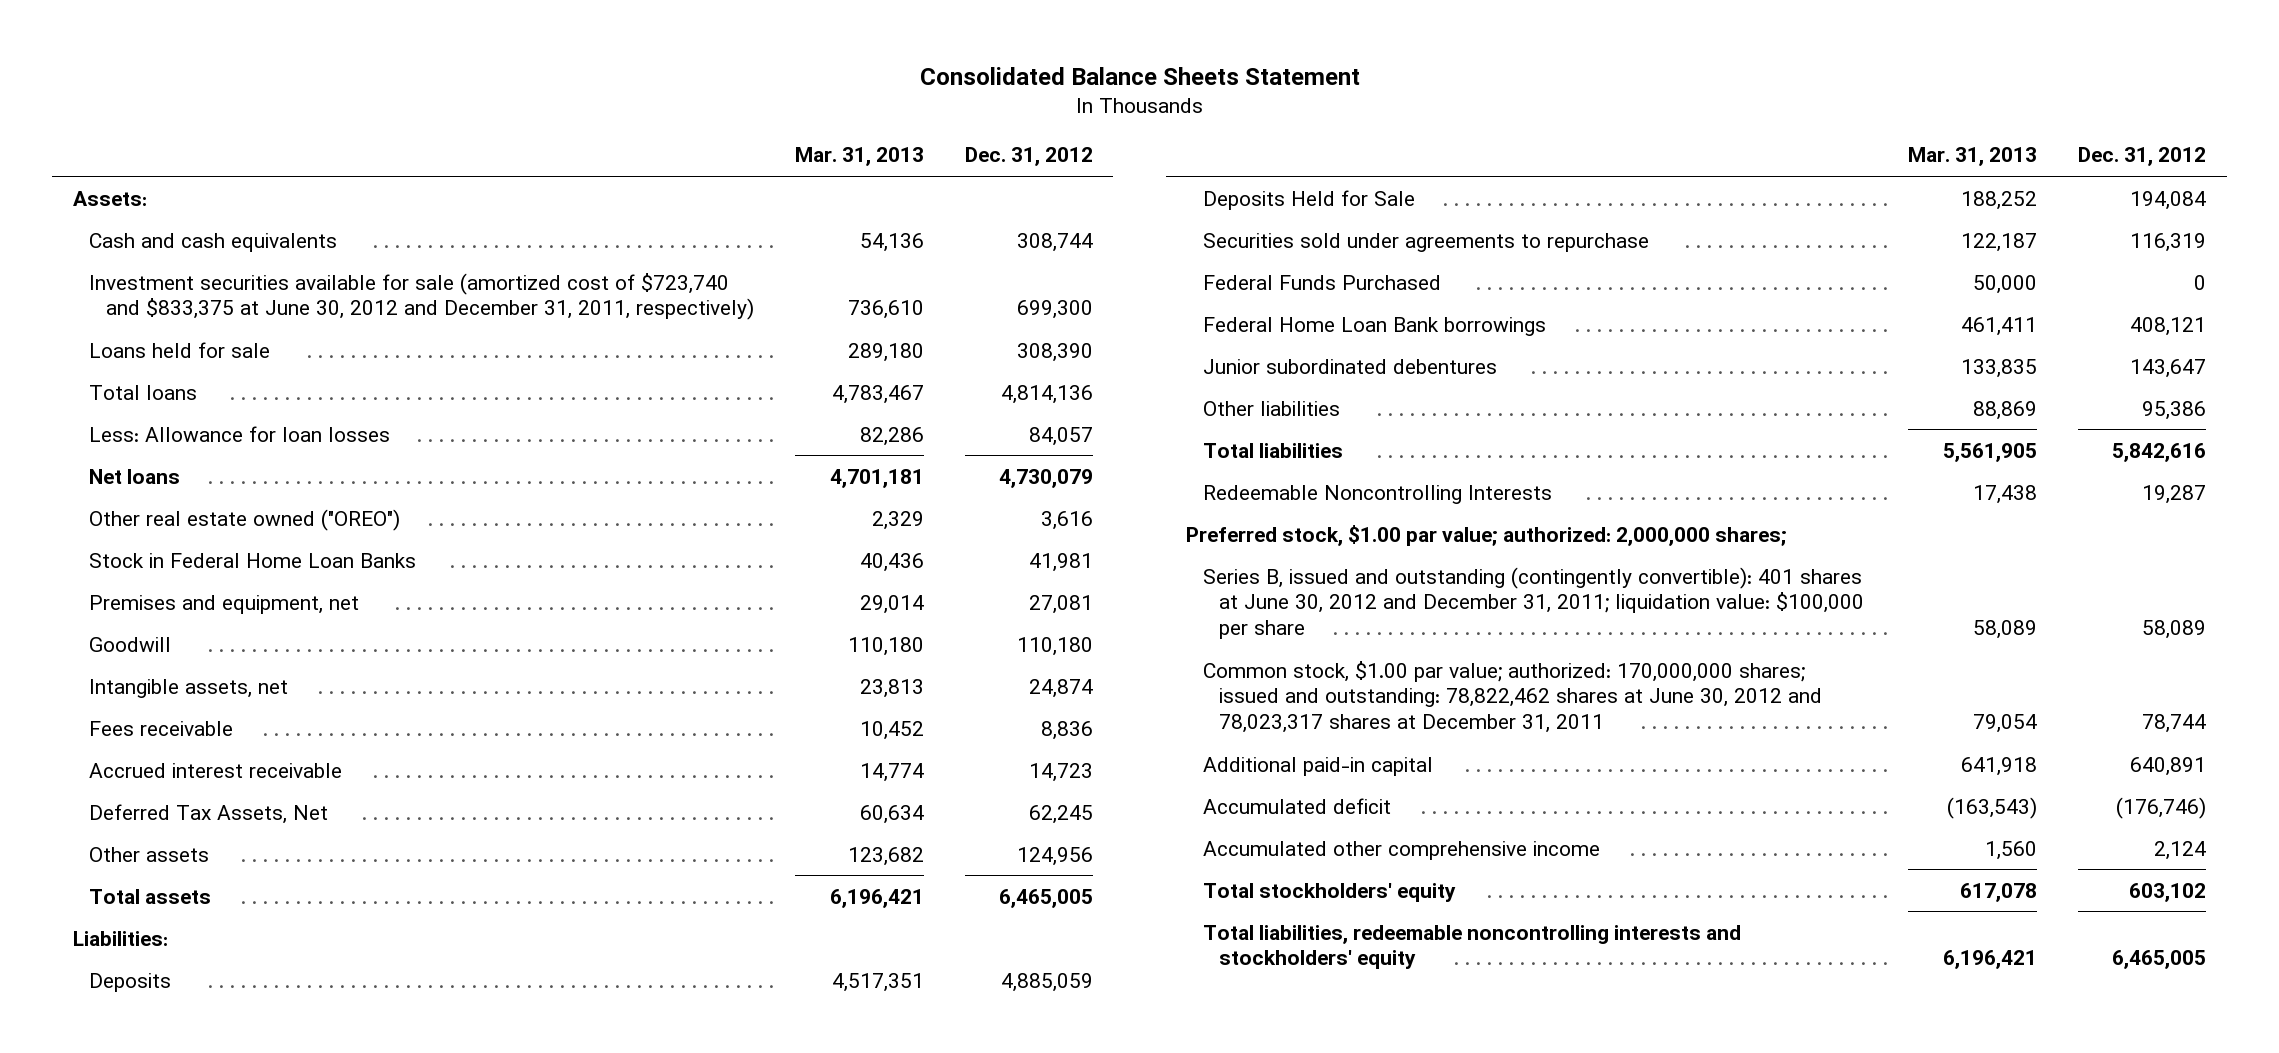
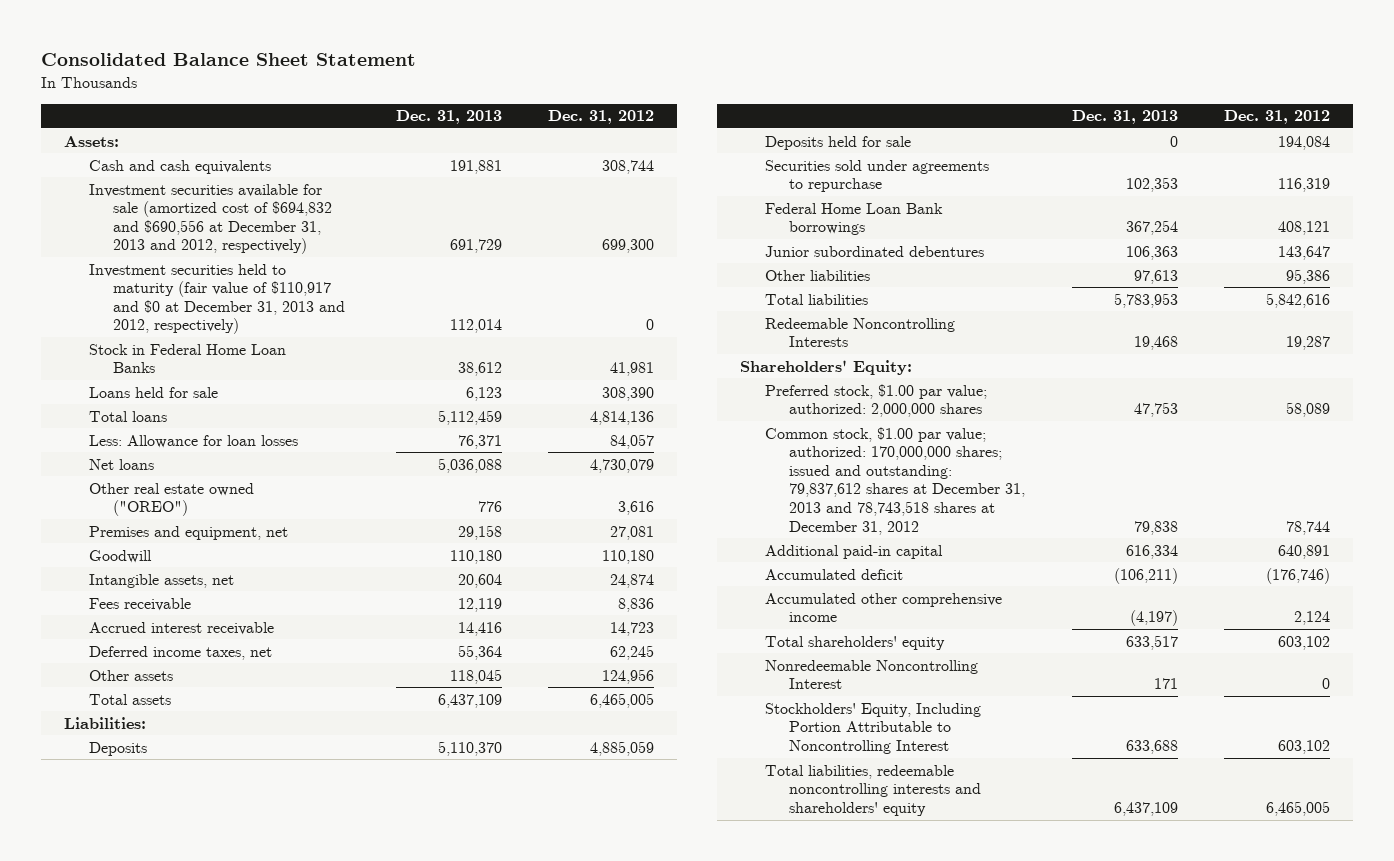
- Consolidated Balance Sheets Statement
+ Consolidated Balance Sheet Statement
- | Mar. 31, 2013 | Dec. 31, 2012
+ | Dec. 31, 2013 | Dec. 31, 2012
- Investment securities available for sale (amortized cost of $723,740 and $833,375 at June 30, 2012 and December 31, 2011, respectively) | 736,610 | 699,300
+ Investment securities available for sale (amortized cost of $694,832 and $690,556 at December 31, 2013 and 2012, respectively) | 691,729 | 699,300
+ Investment securities held to maturity (fair value of $110,917 and $0 at December 31, 2013 and 2012, respectively) | 112,014 | 0
moved up: Stock in Federal Home Loan Banks | 38,612 | 41,981
- Deferred Tax Assets, Net | 60,634 | 62,245
+ Deferred income taxes, net | 55,364 | 62,245
- Deposits Held for Sale | 188,252 | 194,084
+ Deposits held for sale | 0 | 194,084
- Federal Funds Purchased | 50,000 | 0
- Preferred stock, $1.00 par value; authorized: 2,000,000 shares;
- Series B, issued and outstanding (contingently convertible): 401 shares at June 30, 2012 and December 31, 2011; liquidation value: $100,000 per share | 58,089 | 58,089
- Common stock, $1.00 par value; authorized: 170,000,000 shares; issued and outstanding: 78,822,462 shares at June 30, 2012 and 78,023,317 shares at December 31, 2011 | 79,054 | 78,744
+ Shareholders' Equity:
+ Preferred stock, $1.00 par value; authorized: 2,000,000 shares | 47,753 | 58,089
+ Common stock, $1.00 par value; authorized: 170,000,000 shares; issued and outstanding: 79,837,612 shares at December 31, 2013 and 78,743,518 shares at December 31, 2012 | 79,838 | 78,744
- Total stockholders' equity | 617,078 | 603,102
- Total liabilities, redeemable noncontrolling interests and stockholders' equity | 6,196,421 | 6,465,005
+ Total shareholders' equity | 633,517 | 603,102
+ Nonredeemable Noncontrolling Interest | 171 | 0
+ Stockholders' Equity, Including Portion Attributable to Noncontrolling Interest | 633,688 | 603,102
+ Total liabilities, redeemable noncontrolling interests and shareholders' equity | 6,437,109 | 6,465,005

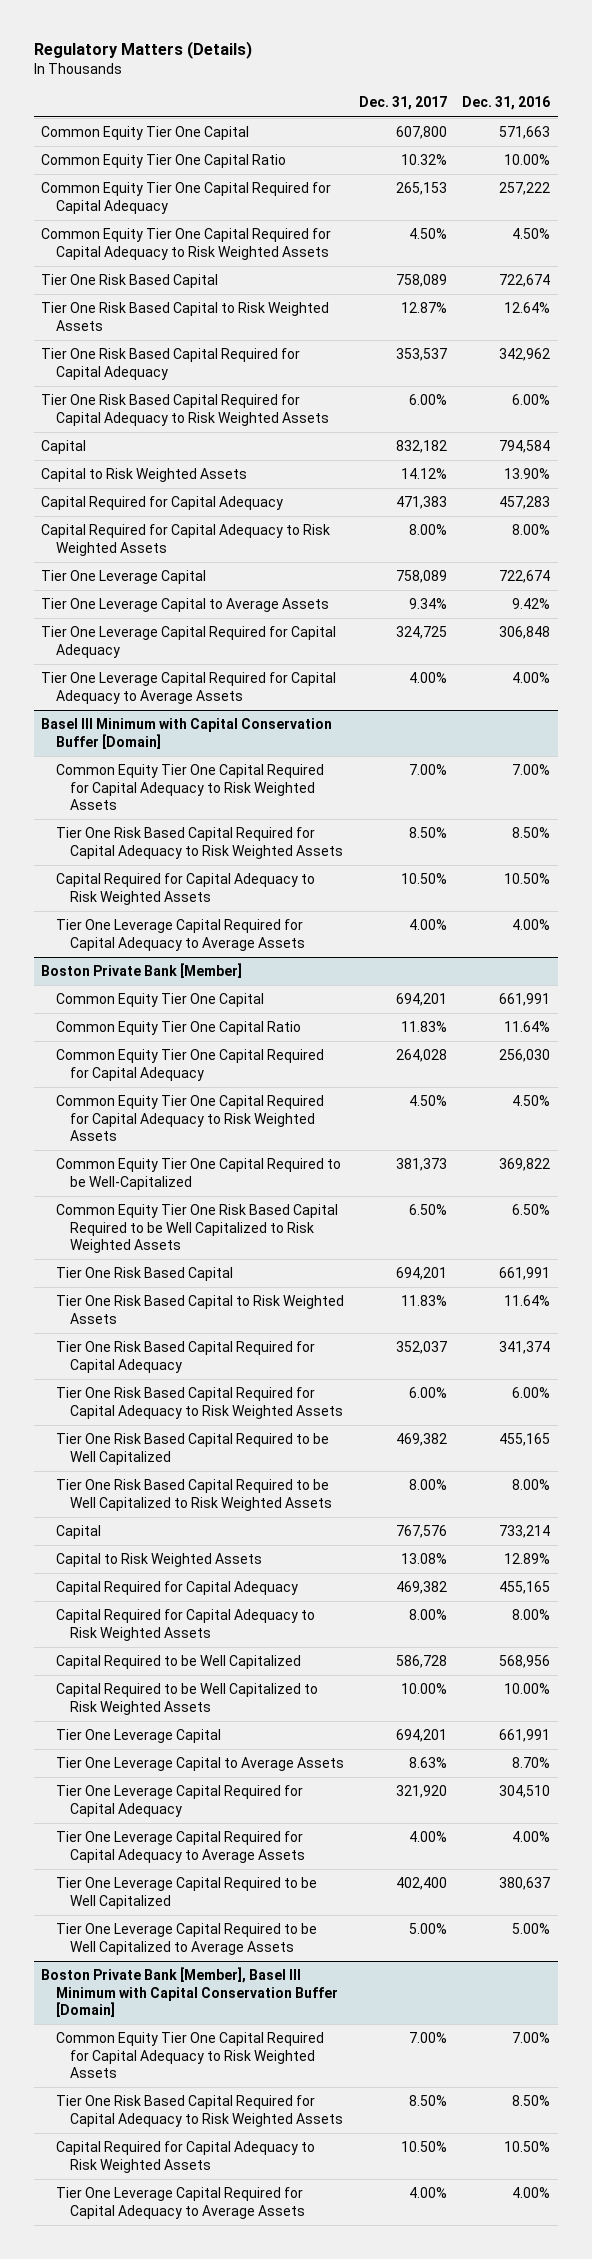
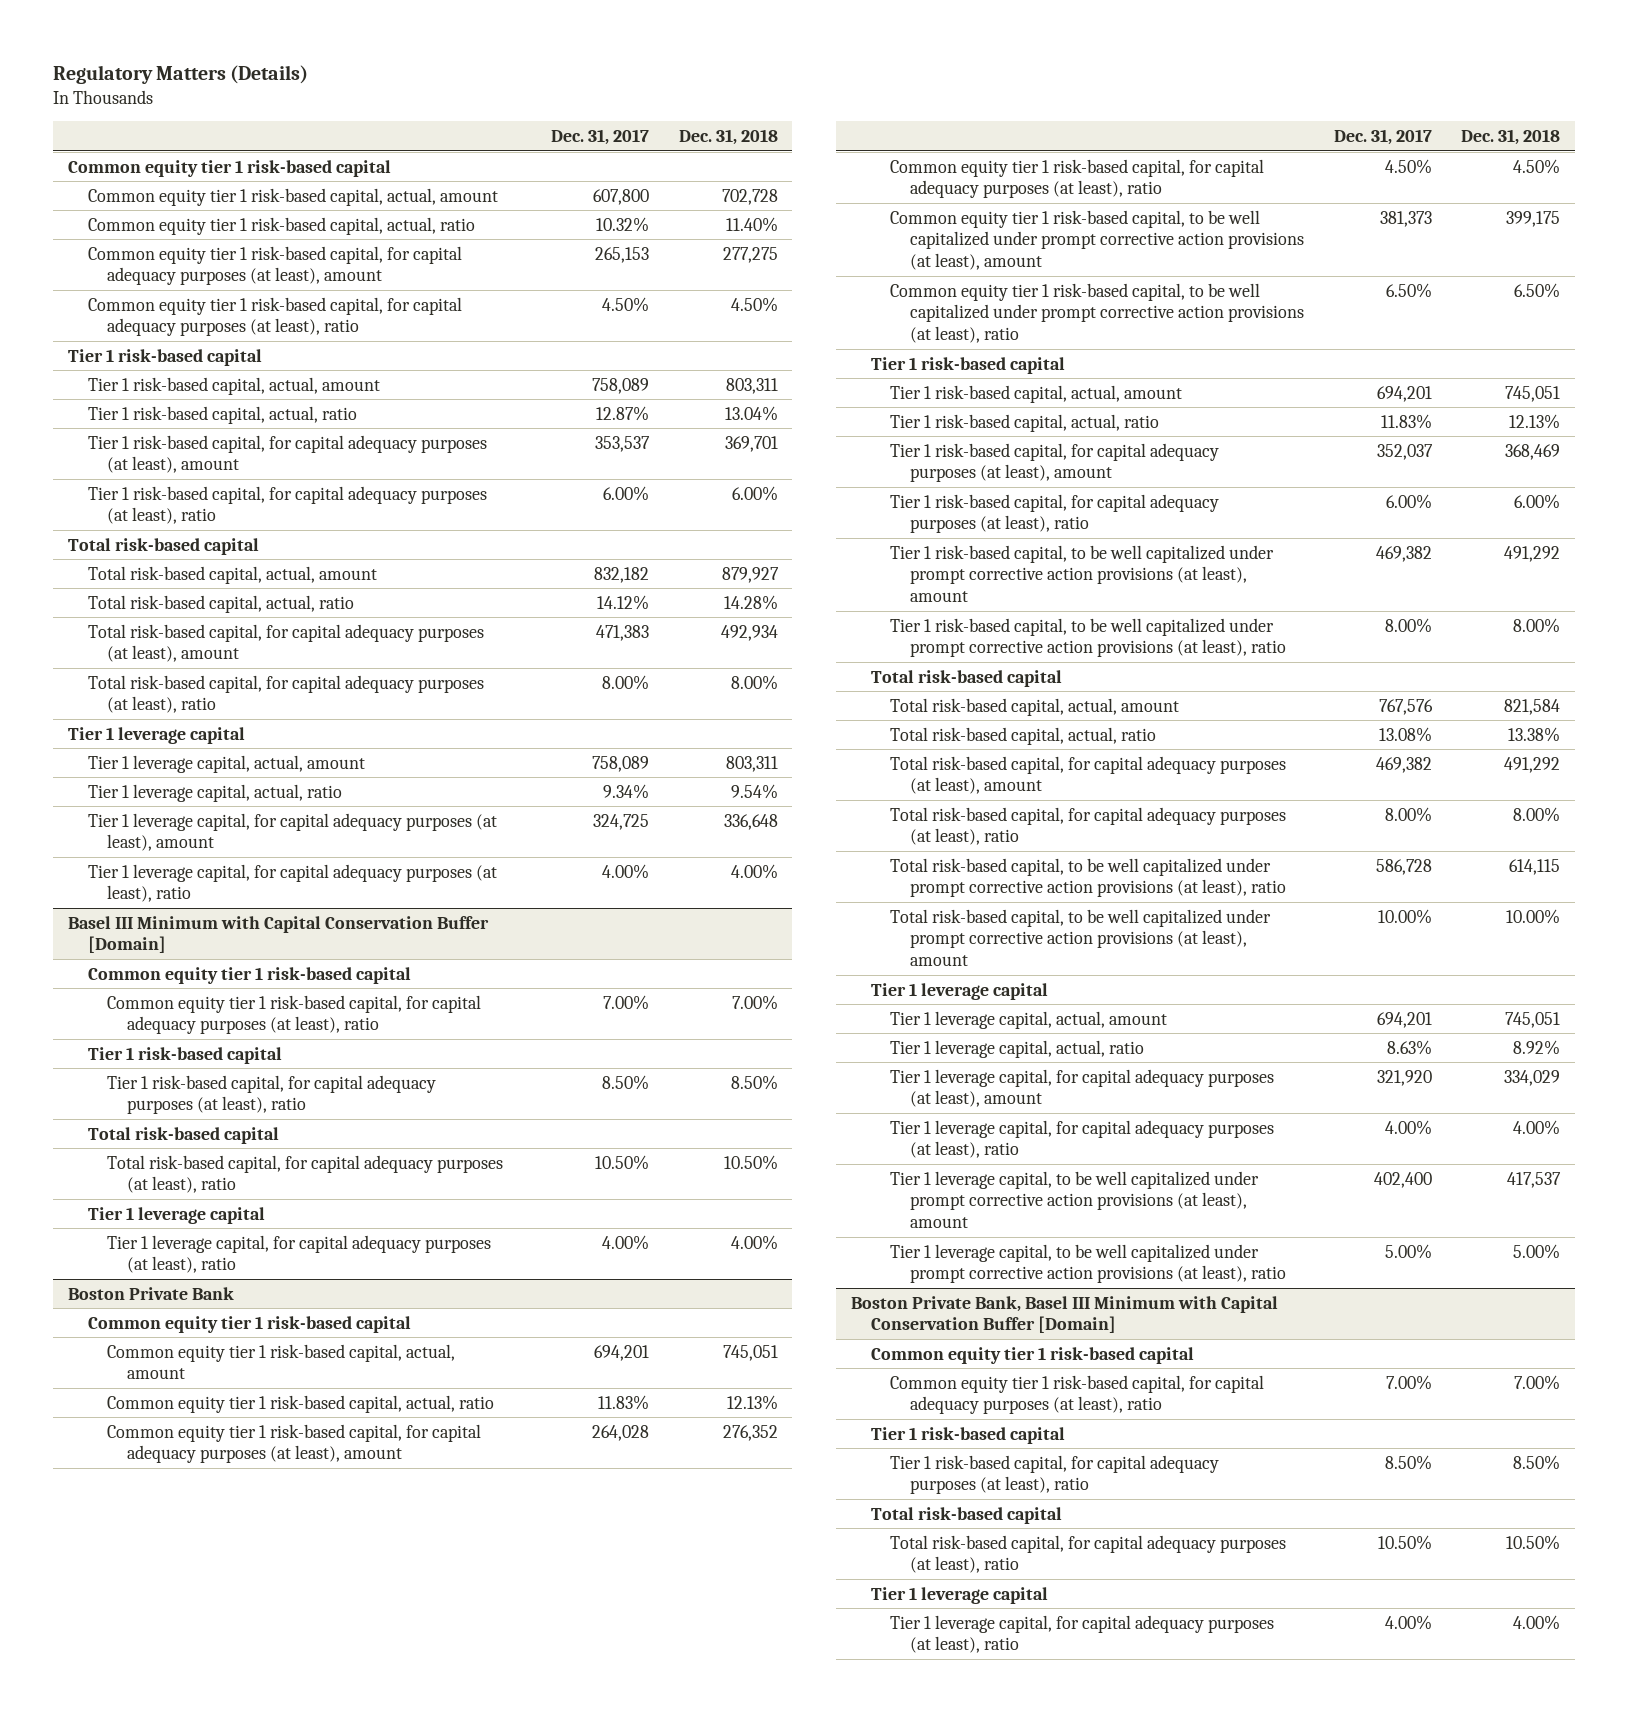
- | Dec. 31, 2017 | Dec. 31, 2016
+ | Dec. 31, 2017 | Dec. 31, 2018
- Common Equity Tier One Capital | 607,800 | 571,663
- Common Equity Tier One Capital Ratio | 10.32% | 10.00%
- Common Equity Tier One Capital Required for Capital Adequacy | 265,153 | 257,222
- Common Equity Tier One Capital Required for Capital Adequacy to Risk Weighted Assets | 4.50% | 4.50%
- Tier One Risk Based Capital | 758,089 | 722,674
- Tier One Risk Based Capital to Risk Weighted Assets | 12.87% | 12.64%
- Tier One Risk Based Capital Required for Capital Adequacy | 353,537 | 342,962
- Tier One Risk Based Capital Required for Capital Adequacy to Risk Weighted Assets | 6.00% | 6.00%
- Capital | 832,182 | 794,584
- Capital to Risk Weighted Assets | 14.12% | 13.90%
- Capital Required for Capital Adequacy | 471,383 | 457,283
- Capital Required for Capital Adequacy to Risk Weighted Assets | 8.00% | 8.00%
- Tier One Leverage Capital | 758,089 | 722,674
- Tier One Leverage Capital to Average Assets | 9.34% | 9.42%
- Tier One Leverage Capital Required for Capital Adequacy | 324,725 | 306,848
- Tier One Leverage Capital Required for Capital Adequacy to Average Assets | 4.00% | 4.00%
+ Common equity tier 1 risk-based capital
+ Common equity tier 1 risk-based capital, actual, amount | 607,800 | 702,728
+ Common equity tier 1 risk-based capital, actual, ratio | 10.32% | 11.40%
+ Common equity tier 1 risk-based capital, for capital adequacy purposes (at least), amount | 265,153 | 277,275
+ Common equity tier 1 risk-based capital, for capital adequacy purposes (at least), ratio | 4.50% | 4.50%
+ Tier 1 risk-based capital
+ Tier 1 risk-based capital, actual, amount | 758,089 | 803,311
+ Tier 1 risk-based capital, actual, ratio | 12.87% | 13.04%
+ Tier 1 risk-based capital, for capital adequacy purposes (at least), amount | 353,537 | 369,701
+ Tier 1 risk-based capital, for capital adequacy purposes (at least), ratio | 6.00% | 6.00%
+ Total risk-based capital
+ Total risk-based capital, actual, amount | 832,182 | 879,927
+ Total risk-based capital, actual, ratio | 14.12% | 14.28%
+ Total risk-based capital, for capital adequacy purposes (at least), amount | 471,383 | 492,934
+ Total risk-based capital, for capital adequacy purposes (at least), ratio | 8.00% | 8.00%
+ Tier 1 leverage capital
+ Tier 1 leverage capital, actual, amount | 758,089 | 803,311
+ Tier 1 leverage capital, actual, ratio | 9.34% | 9.54%
+ Tier 1 leverage capital, for capital adequacy purposes (at least), amount | 324,725 | 336,648
+ Tier 1 leverage capital, for capital adequacy purposes (at least), ratio | 4.00% | 4.00%
@ Basel III Minimum with Capital Conservation Buffer [Domain]
- Common Equity Tier One Capital Required for Capital Adequacy to Risk Weighted Assets | 7.00% | 7.00%
- Tier One Risk Based Capital Required for Capital Adequacy to Risk Weighted Assets | 8.50% | 8.50%
- Capital Required for Capital Adequacy to Risk Weighted Assets | 10.50% | 10.50%
- Tier One Leverage Capital Required for Capital Adequacy to Average Assets | 4.00% | 4.00%
- Boston Private Bank [Member]
- Common Equity Tier One Capital | 694,201 | 661,991
- Common Equity Tier One Capital Ratio | 11.83% | 11.64%
- Common Equity Tier One Capital Required for Capital Adequacy | 264,028 | 256,030
- Common Equity Tier One Capital Required for Capital Adequacy to Risk Weighted Assets | 4.50% | 4.50%
- Common Equity Tier One Capital Required to be Well-Capitalized | 381,373 | 369,822
- Common Equity Tier One Risk Based Capital Required to be Well Capitalized to Risk Weighted Assets | 6.50% | 6.50%
- Tier One Risk Based Capital | 694,201 | 661,991
- Tier One Risk Based Capital to Risk Weighted Assets | 11.83% | 11.64%
- Tier One Risk Based Capital Required for Capital Adequacy | 352,037 | 341,374
- Tier One Risk Based Capital Required for Capital Adequacy to Risk Weighted Assets | 6.00% | 6.00%
- Tier One Risk Based Capital Required to be Well Capitalized | 469,382 | 455,165
- Tier One Risk Based Capital Required to be Well Capitalized to Risk Weighted Assets | 8.00% | 8.00%
- Capital | 767,576 | 733,214
- Capital to Risk Weighted Assets | 13.08% | 12.89%
- Capital Required for Capital Adequacy | 469,382 | 455,165
- Capital Required for Capital Adequacy to Risk Weighted Assets | 8.00% | 8.00%
- Capital Required to be Well Capitalized | 586,728 | 568,956
- Capital Required to be Well Capitalized to Risk Weighted Assets | 10.00% | 10.00%
- Tier One Leverage Capital | 694,201 | 661,991
- Tier One Leverage Capital to Average Assets | 8.63% | 8.70%
- Tier One Leverage Capital Required for Capital Adequacy | 321,920 | 304,510
- Tier One Leverage Capital Required for Capital Adequacy to Average Assets | 4.00% | 4.00%
- Tier One Leverage Capital Required to be Well Capitalized | 402,400 | 380,637
- Tier One Leverage Capital Required to be Well Capitalized to Average Assets | 5.00% | 5.00%
- Boston Private Bank [Member], Basel III Minimum with Capital Conservation Buffer [Domain]
- Common Equity Tier One Capital Required for Capital Adequacy to Risk Weighted Assets | 7.00% | 7.00%
- Tier One Risk Based Capital Required for Capital Adequacy to Risk Weighted Assets | 8.50% | 8.50%
- Capital Required for Capital Adequacy to Risk Weighted Assets | 10.50% | 10.50%
- Tier One Leverage Capital Required for Capital Adequacy to Average Assets | 4.00% | 4.00%
@ Basel III Minimum with Capital Conservation Buffer [Domain]
+ Common equity tier 1 risk-based capital
+ Common equity tier 1 risk-based capital, for capital adequacy purposes (at least), ratio | 7.00% | 7.00%
+ Tier 1 risk-based capital
+ Tier 1 risk-based capital, for capital adequacy purposes (at least), ratio | 8.50% | 8.50%
+ Total risk-based capital
+ Total risk-based capital, for capital adequacy purposes (at least), ratio | 10.50% | 10.50%
+ Tier 1 leverage capital
+ Tier 1 leverage capital, for capital adequacy purposes (at least), ratio | 4.00% | 4.00%
+ Boston Private Bank
+ Common equity tier 1 risk-based capital
+ Common equity tier 1 risk-based capital, actual, amount | 694,201 | 745,051
+ Common equity tier 1 risk-based capital, actual, ratio | 11.83% | 12.13%
+ Common equity tier 1 risk-based capital, for capital adequacy purposes (at least), amount | 264,028 | 276,352
+ Common equity tier 1 risk-based capital, for capital adequacy purposes (at least), ratio | 4.50% | 4.50%
+ Common equity tier 1 risk-based capital, to be well capitalized under prompt corrective action provisions (at least), amount | 381,373 | 399,175
+ Common equity tier 1 risk-based capital, to be well capitalized under prompt corrective action provisions (at least), ratio | 6.50% | 6.50%
+ Tier 1 risk-based capital
+ Tier 1 risk-based capital, actual, amount | 694,201 | 745,051
+ Tier 1 risk-based capital, actual, ratio | 11.83% | 12.13%
+ Tier 1 risk-based capital, for capital adequacy purposes (at least), amount | 352,037 | 368,469
+ Tier 1 risk-based capital, for capital adequacy purposes (at least), ratio | 6.00% | 6.00%
+ Tier 1 risk-based capital, to be well capitalized under prompt corrective action provisions (at least), amount | 469,382 | 491,292
+ Tier 1 risk-based capital, to be well capitalized under prompt corrective action provisions (at least), ratio | 8.00% | 8.00%
+ Total risk-based capital
+ Total risk-based capital, actual, amount | 767,576 | 821,584
+ Total risk-based capital, actual, ratio | 13.08% | 13.38%
+ Total risk-based capital, for capital adequacy purposes (at least), amount | 469,382 | 491,292
+ Total risk-based capital, for capital adequacy purposes (at least), ratio | 8.00% | 8.00%
+ Total risk-based capital, to be well capitalized under prompt corrective action provisions (at least), ratio | 586,728 | 614,115
+ Total risk-based capital, to be well capitalized under prompt corrective action provisions (at least), amount | 10.00% | 10.00%
+ Tier 1 leverage capital
+ Tier 1 leverage capital, actual, amount | 694,201 | 745,051
+ Tier 1 leverage capital, actual, ratio | 8.63% | 8.92%
+ Tier 1 leverage capital, for capital adequacy purposes (at least), amount | 321,920 | 334,029
+ Tier 1 leverage capital, for capital adequacy purposes (at least), ratio | 4.00% | 4.00%
+ Tier 1 leverage capital, to be well capitalized under prompt corrective action provisions (at least), amount | 402,400 | 417,537
+ Tier 1 leverage capital, to be well capitalized under prompt corrective action provisions (at least), ratio | 5.00% | 5.00%
+ Boston Private Bank, Basel III Minimum with Capital Conservation Buffer [Domain]
+ Common equity tier 1 risk-based capital
+ Common equity tier 1 risk-based capital, for capital adequacy purposes (at least), ratio | 7.00% | 7.00%
+ Tier 1 risk-based capital
+ Tier 1 risk-based capital, for capital adequacy purposes (at least), ratio | 8.50% | 8.50%
+ Total risk-based capital
+ Total risk-based capital, for capital adequacy purposes (at least), ratio | 10.50% | 10.50%
+ Tier 1 leverage capital
+ Tier 1 leverage capital, for capital adequacy purposes (at least), ratio | 4.00% | 4.00%

